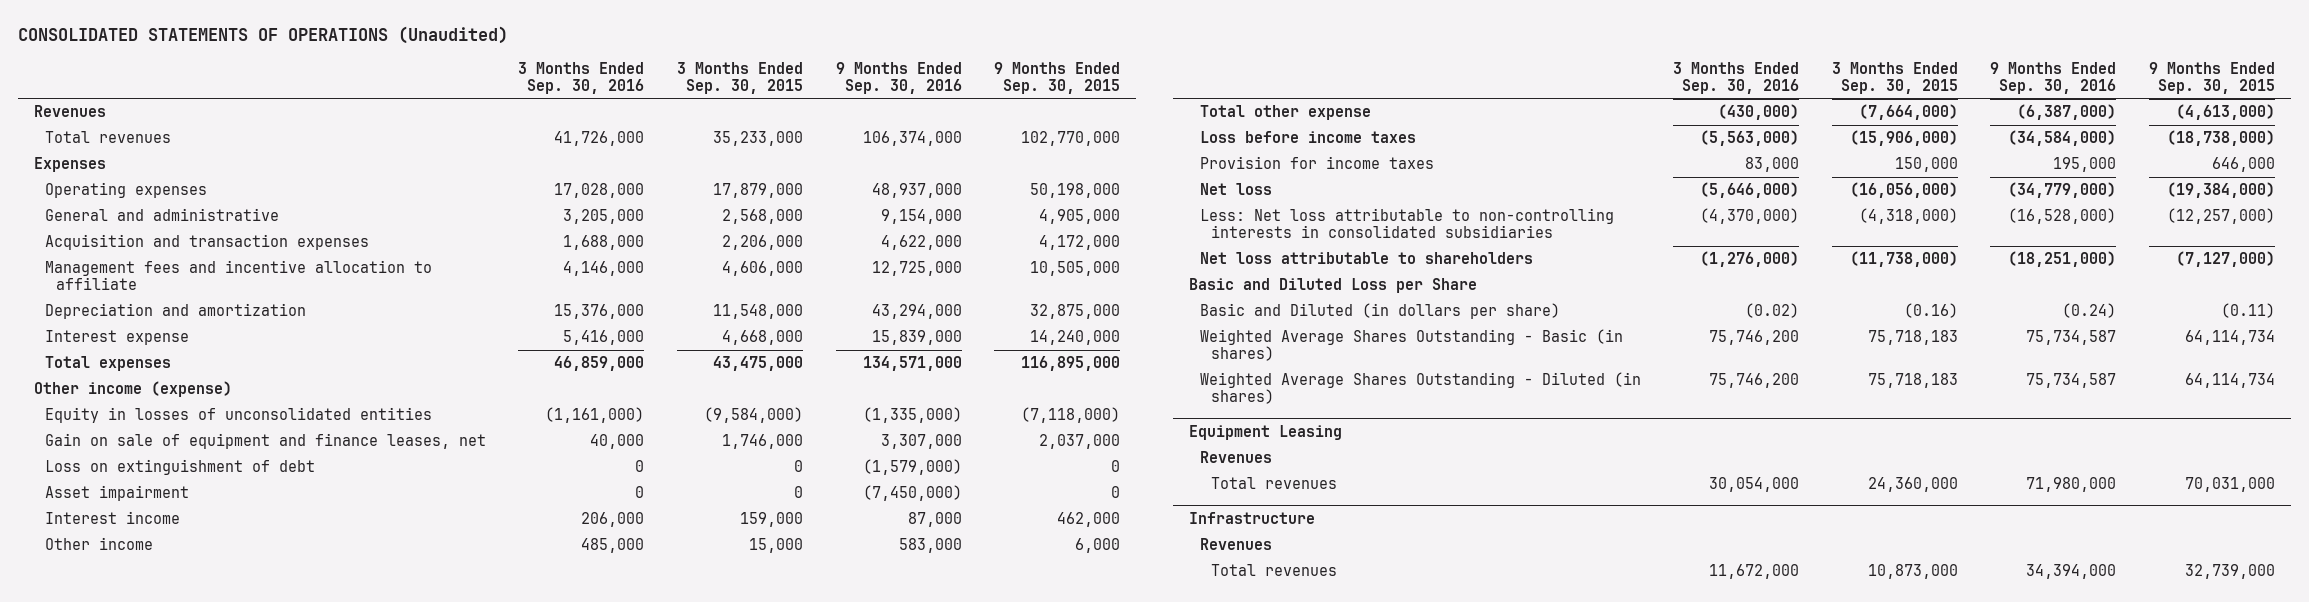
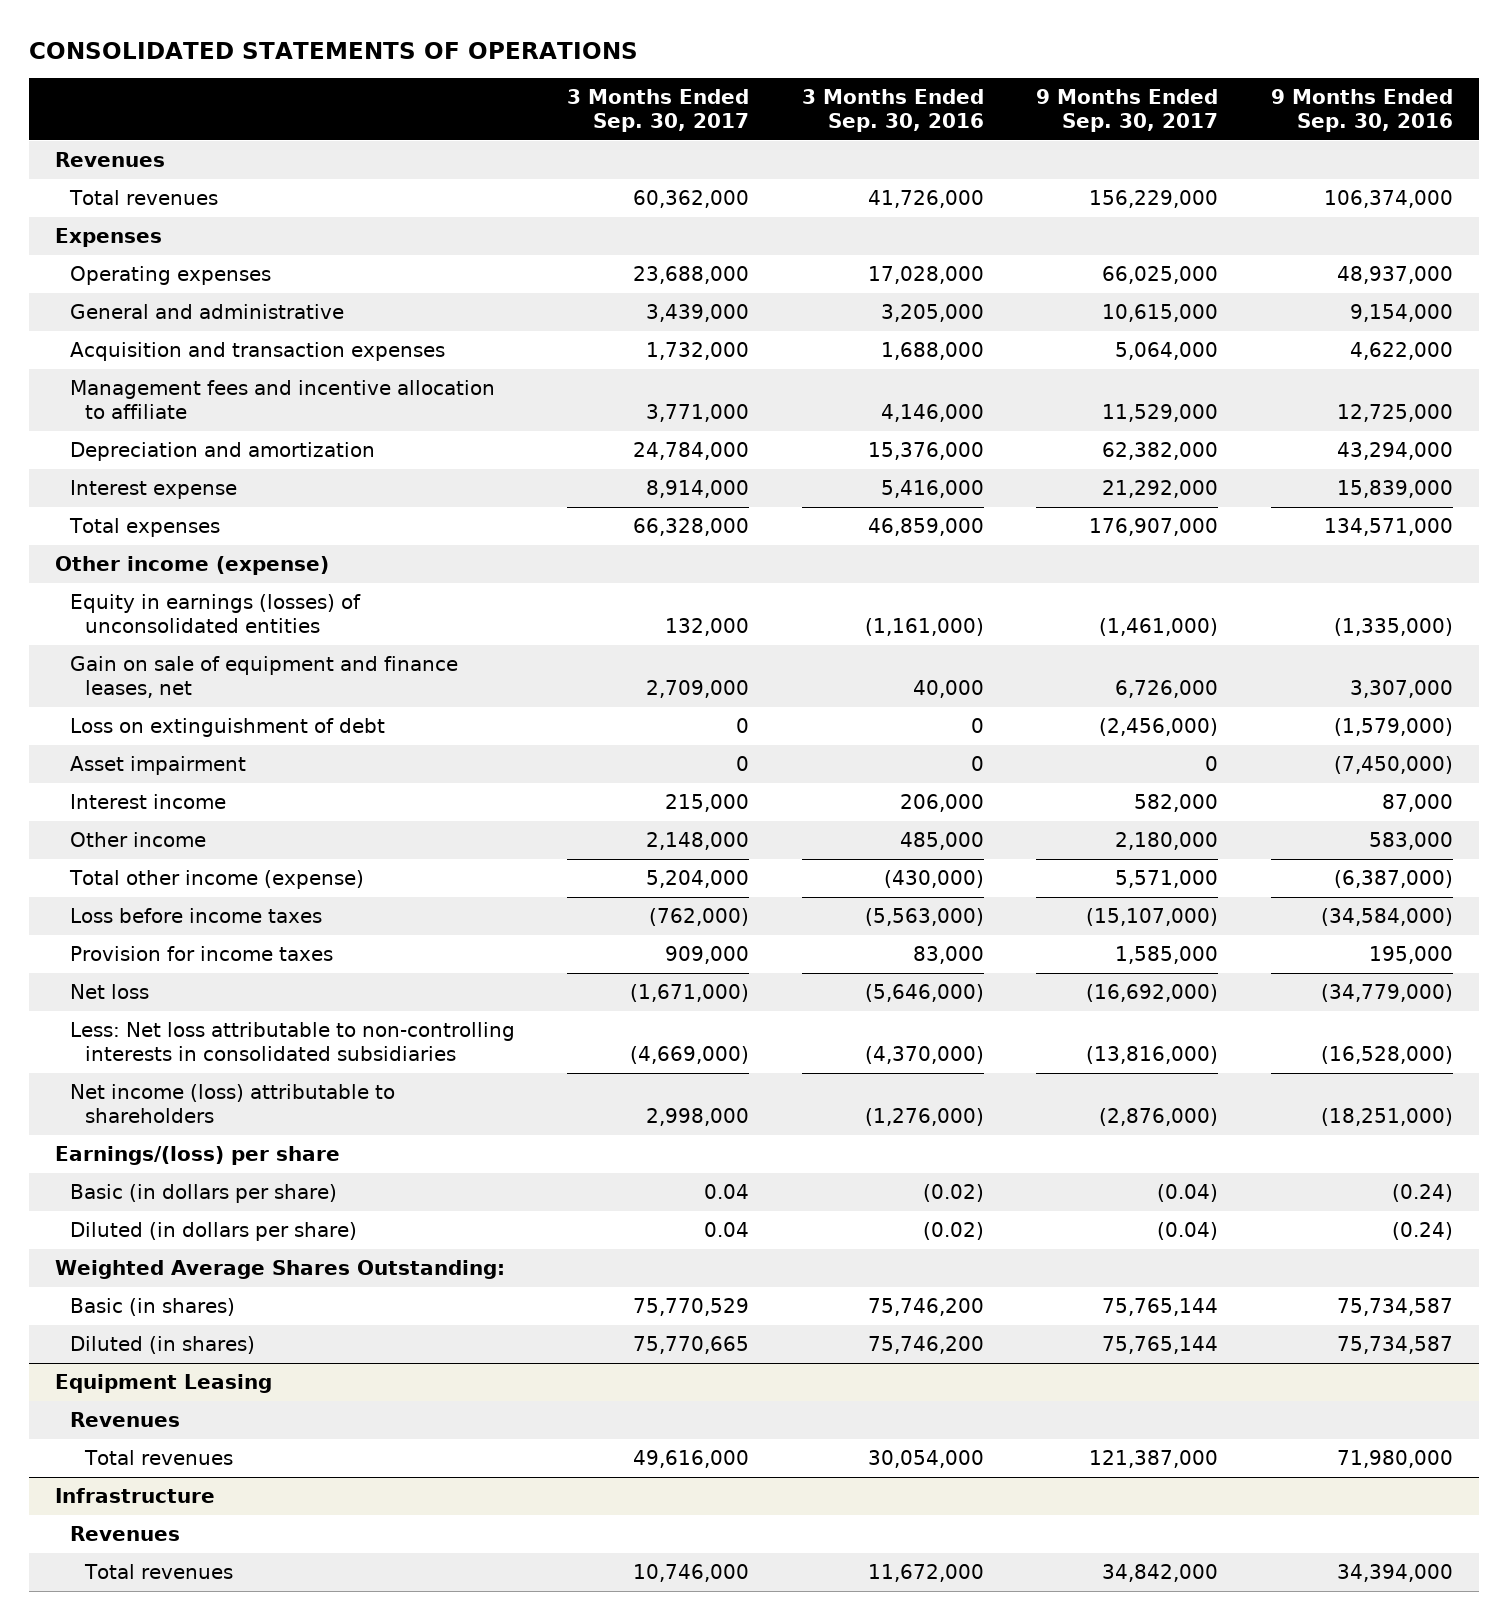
- CONSOLIDATED STATEMENTS OF OPERATIONS (Unaudited)
+ CONSOLIDATED STATEMENTS OF OPERATIONS
- | 3 Months Ended Sep. 30, 2016 | 3 Months Ended Sep. 30, 2015 | 9 Months Ended Sep. 30, 2016 | 9 Months Ended Sep. 30, 2015
+ | 3 Months Ended Sep. 30, 2017 | 3 Months Ended Sep. 30, 2016 | 9 Months Ended Sep. 30, 2017 | 9 Months Ended Sep. 30, 2016
- Equity in losses of unconsolidated entities | (1,161,000) | (9,584,000) | (1,335,000) | (7,118,000)
+ Equity in earnings (losses) of unconsolidated entities | 132,000 | (1,161,000) | (1,461,000) | (1,335,000)
- Total other expense | (430,000) | (7,664,000) | (6,387,000) | (4,613,000)
+ Total other income (expense) | 5,204,000 | (430,000) | 5,571,000 | (6,387,000)
- Net loss attributable to shareholders | (1,276,000) | (11,738,000) | (18,251,000) | (7,127,000)
- Basic and Diluted Loss per Share
- Basic and Diluted (in dollars per share) | (0.02) | (0.16) | (0.24) | (0.11)
- Weighted Average Shares Outstanding - Basic (in shares) | 75,746,200 | 75,718,183 | 75,734,587 | 64,114,734
- Weighted Average Shares Outstanding - Diluted (in shares) | 75,746,200 | 75,718,183 | 75,734,587 | 64,114,734
+ Net income (loss) attributable to shareholders | 2,998,000 | (1,276,000) | (2,876,000) | (18,251,000)
+ Earnings/(loss) per share
+ Basic (in dollars per share) | 0.04 | (0.02) | (0.04) | (0.24)
+ Diluted (in dollars per share) | 0.04 | (0.02) | (0.04) | (0.24)
+ Weighted Average Shares Outstanding:
+ Basic (in shares) | 75,770,529 | 75,746,200 | 75,765,144 | 75,734,587
+ Diluted (in shares) | 75,770,665 | 75,746,200 | 75,765,144 | 75,734,587

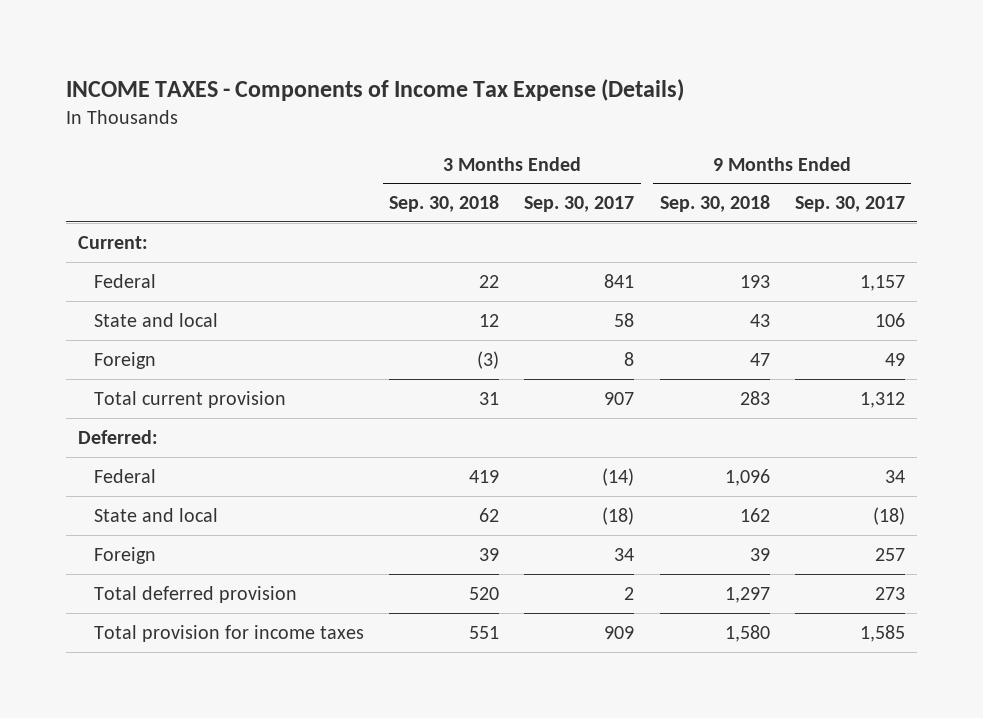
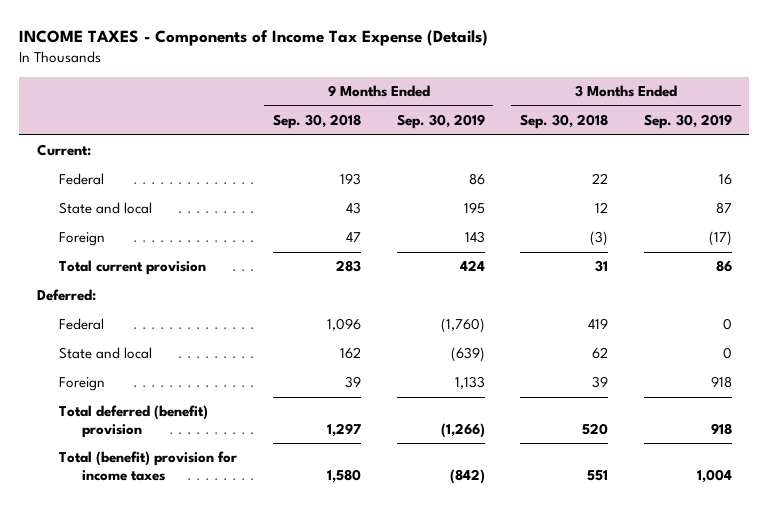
- | 3 Months Ended Sep. 30, 2018 | 3 Months Ended Sep. 30, 2017 | 9 Months Ended Sep. 30, 2018 | 9 Months Ended Sep. 30, 2017
+ | 9 Months Ended Sep. 30, 2018 | 9 Months Ended Sep. 30, 2019 | 3 Months Ended Sep. 30, 2018 | 3 Months Ended Sep. 30, 2019
- Total deferred provision | 520 | 2 | 1,297 | 273
- Total provision for income taxes | 551 | 909 | 1,580 | 1,585
+ Total deferred (benefit) provision | 1,297 | (1,266) | 520 | 918
+ Total (benefit) provision for income taxes | 1,580 | (842) | 551 | 1,004

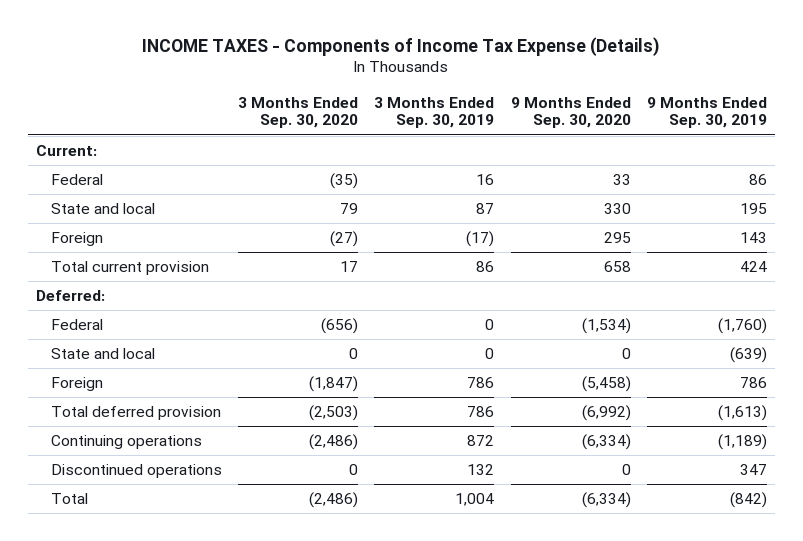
- | 9 Months Ended Sep. 30, 2018 | 9 Months Ended Sep. 30, 2019 | 3 Months Ended Sep. 30, 2018 | 3 Months Ended Sep. 30, 2019
+ | 3 Months Ended Sep. 30, 2020 | 3 Months Ended Sep. 30, 2019 | 9 Months Ended Sep. 30, 2020 | 9 Months Ended Sep. 30, 2019
- Foreign | 39 | 1,133 | 39 | 918
- Total deferred (benefit) provision | 1,297 | (1,266) | 520 | 918
- Total (benefit) provision for income taxes | 1,580 | (842) | 551 | 1,004
+ Foreign | (1,847) | 786 | (5,458) | 786
+ Total deferred provision | (2,503) | 786 | (6,992) | (1,613)
+ Continuing operations | (2,486) | 872 | (6,334) | (1,189)
+ Discontinued operations | 0 | 132 | 0 | 347
+ Total | (2,486) | 1,004 | (6,334) | (842)

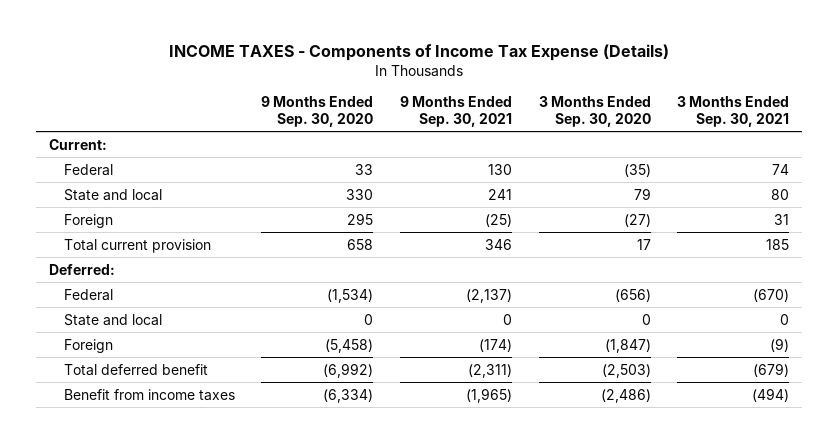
- | 3 Months Ended Sep. 30, 2020 | 3 Months Ended Sep. 30, 2019 | 9 Months Ended Sep. 30, 2020 | 9 Months Ended Sep. 30, 2019
+ | 9 Months Ended Sep. 30, 2020 | 9 Months Ended Sep. 30, 2021 | 3 Months Ended Sep. 30, 2020 | 3 Months Ended Sep. 30, 2021
- Total deferred provision | (2,503) | 786 | (6,992) | (1,613)
- Continuing operations | (2,486) | 872 | (6,334) | (1,189)
- Discontinued operations | 0 | 132 | 0 | 347
- Total | (2,486) | 1,004 | (6,334) | (842)
+ Total deferred benefit | (6,992) | (2,311) | (2,503) | (679)
+ Benefit from income taxes | (6,334) | (1,965) | (2,486) | (494)

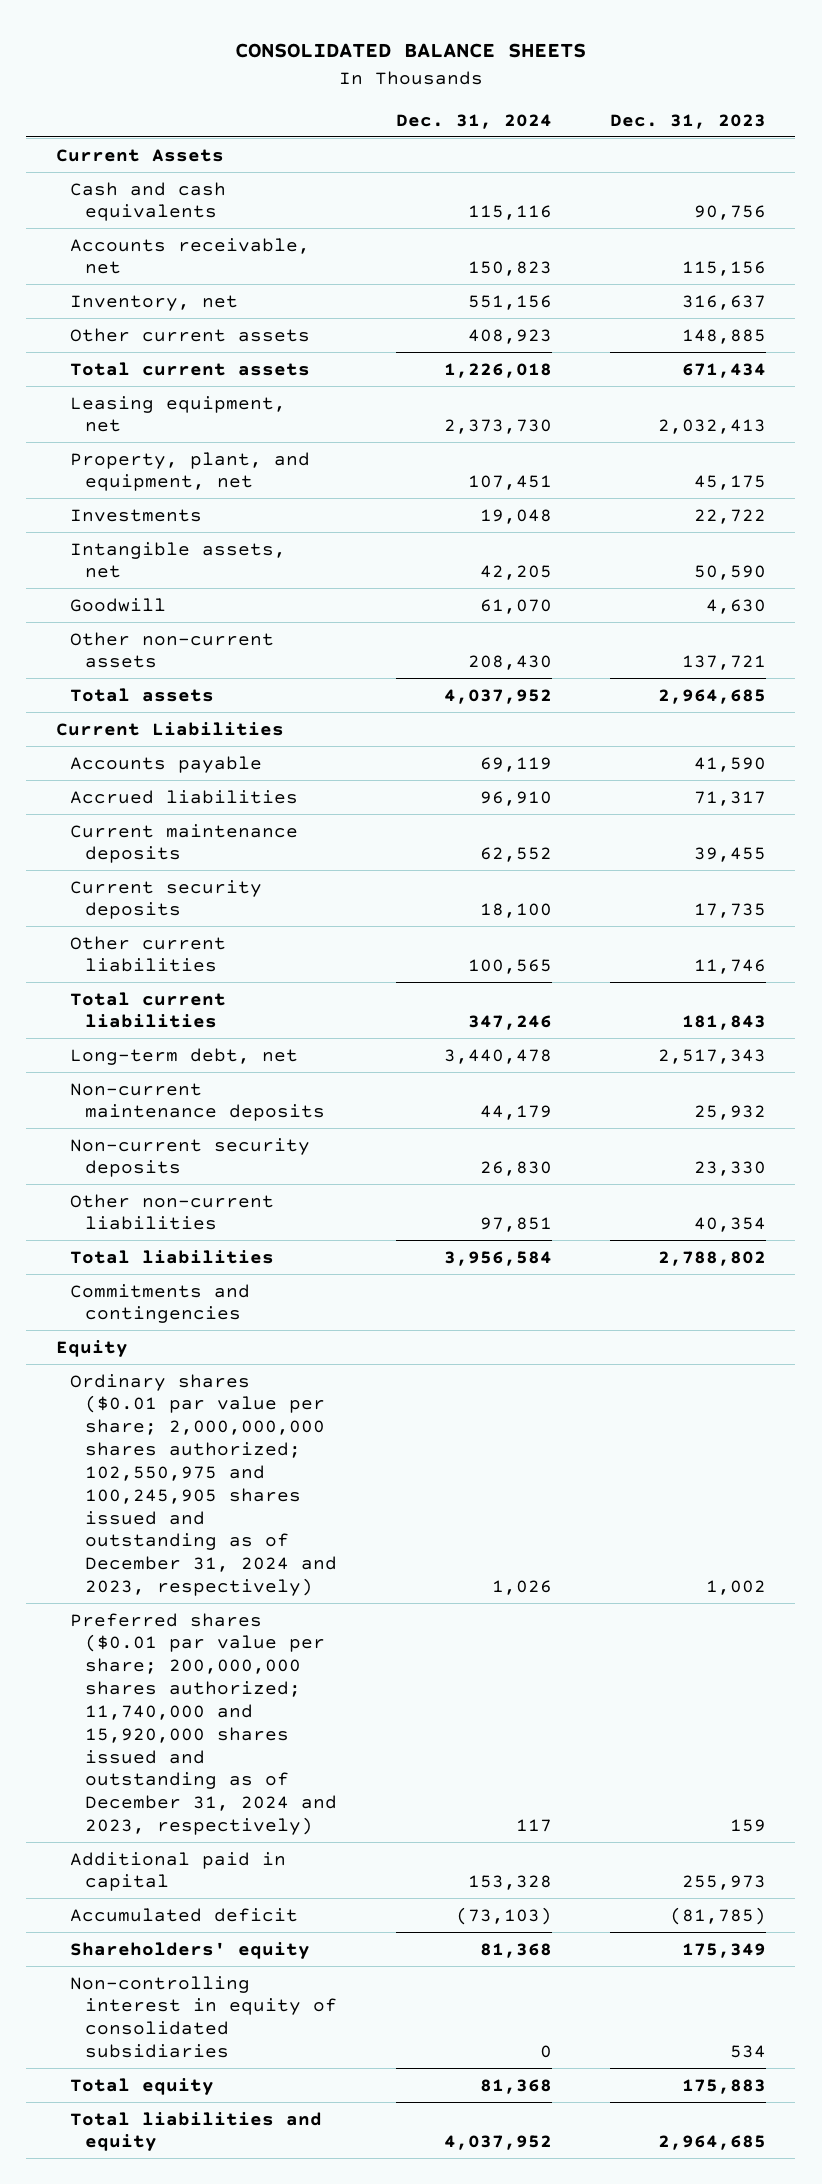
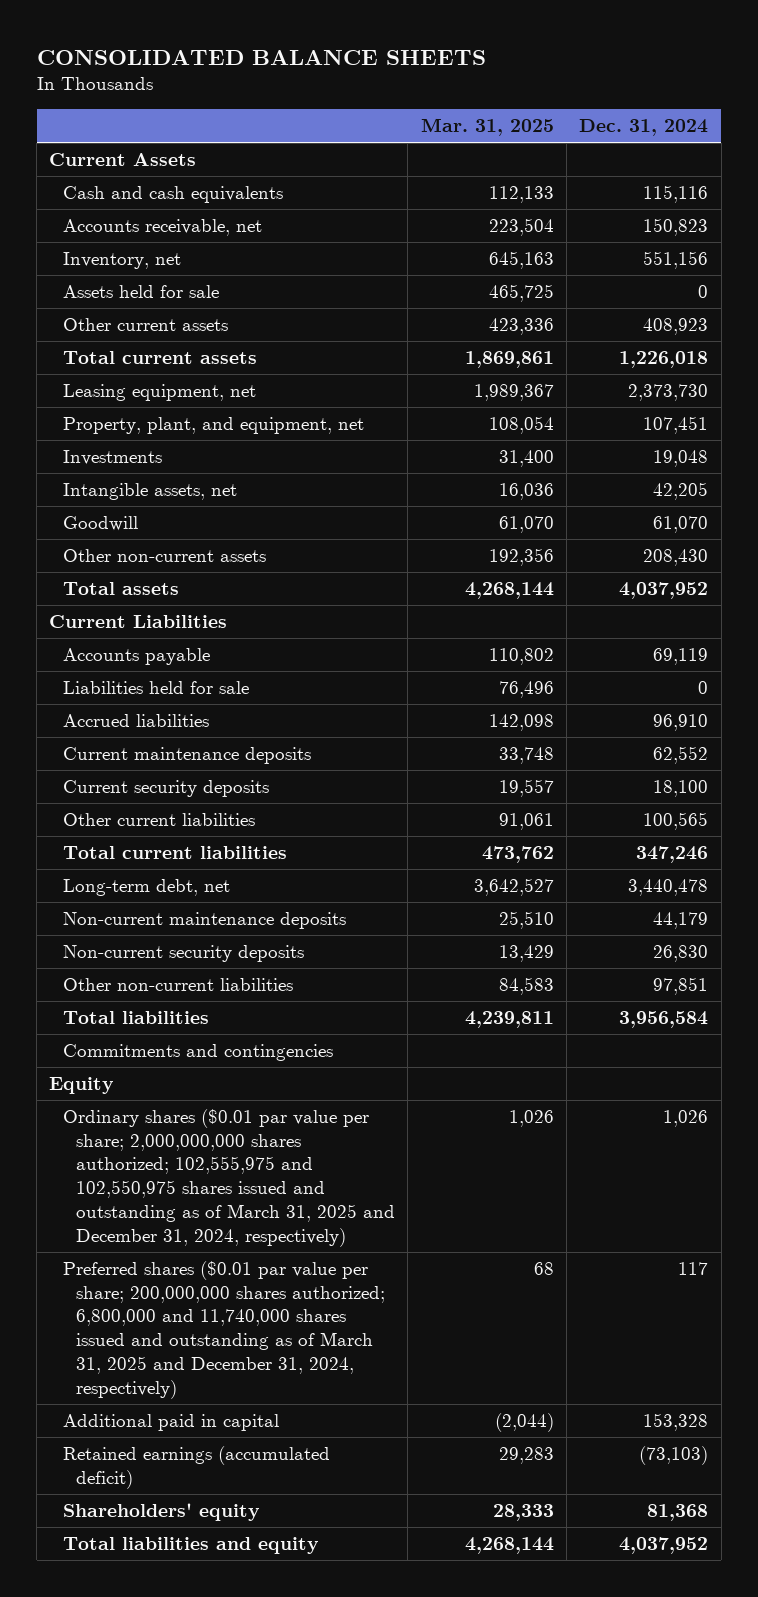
- | Dec. 31, 2024 | Dec. 31, 2023
+ | Mar. 31, 2025 | Dec. 31, 2024
+ Assets held for sale | 465,725 | 0
+ Liabilities held for sale | 76,496 | 0
- Ordinary shares ($0.01 par value per share; 2,000,000,000 shares authorized; 102,550,975 and 100,245,905 shares issued and outstanding as of December 31, 2024 and 2023, respectively) | 1,026 | 1,002
- Preferred shares ($0.01 par value per share; 200,000,000 shares authorized; 11,740,000 and 15,920,000 shares issued and outstanding as of December 31, 2024 and 2023, respectively) | 117 | 159
+ Ordinary shares ($0.01 par value per share; 2,000,000,000 shares authorized; 102,555,975 and 102,550,975 shares issued and outstanding as of March 31, 2025 and December 31, 2024, respectively) | 1,026 | 1,026
+ Preferred shares ($0.01 par value per share; 200,000,000 shares authorized; 6,800,000 and 11,740,000 shares issued and outstanding as of March 31, 2025 and December 31, 2024, respectively) | 68 | 117
- Accumulated deficit | (73,103) | (81,785)
+ Retained earnings (accumulated deficit) | 29,283 | (73,103)
- Non-controlling interest in equity of consolidated subsidiaries | 0 | 534
- Total equity | 81,368 | 175,883

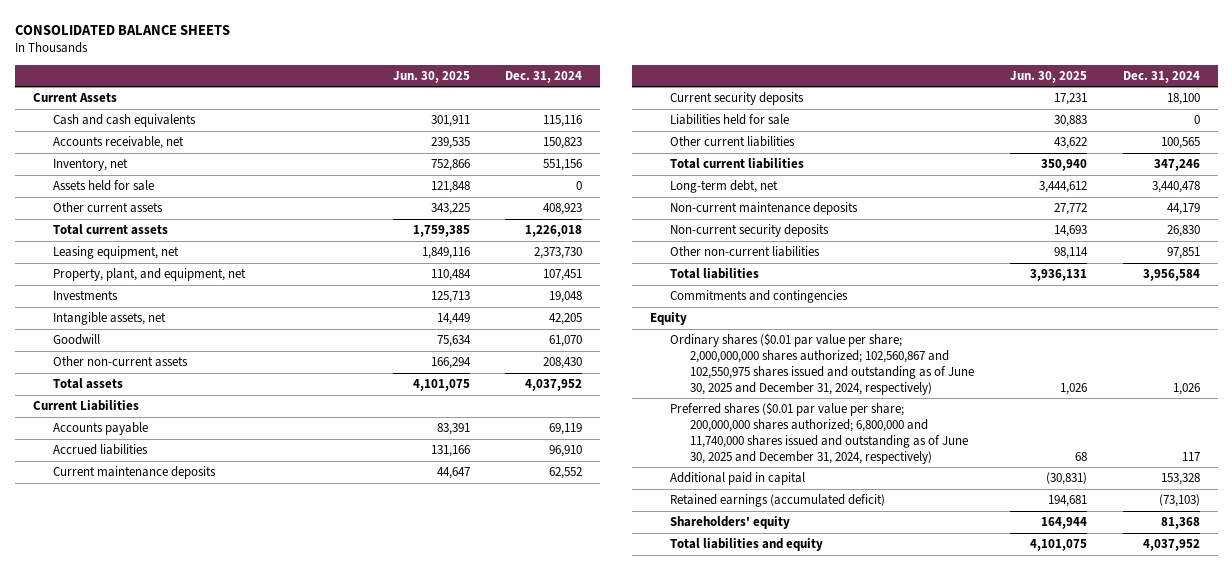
- | Mar. 31, 2025 | Dec. 31, 2024
+ | Jun. 30, 2025 | Dec. 31, 2024
moved down: Liabilities held for sale | 30,883 | 0
- Ordinary shares ($0.01 par value per share; 2,000,000,000 shares authorized; 102,555,975 and 102,550,975 shares issued and outstanding as of March 31, 2025 and December 31, 2024, respectively) | 1,026 | 1,026
- Preferred shares ($0.01 par value per share; 200,000,000 shares authorized; 6,800,000 and 11,740,000 shares issued and outstanding as of March 31, 2025 and December 31, 2024, respectively) | 68 | 117
+ Ordinary shares ($0.01 par value per share; 2,000,000,000 shares authorized; 102,560,867 and 102,550,975 shares issued and outstanding as of June 30, 2025 and December 31, 2024, respectively) | 1,026 | 1,026
+ Preferred shares ($0.01 par value per share; 200,000,000 shares authorized; 6,800,000 and 11,740,000 shares issued and outstanding as of June 30, 2025 and December 31, 2024, respectively) | 68 | 117

